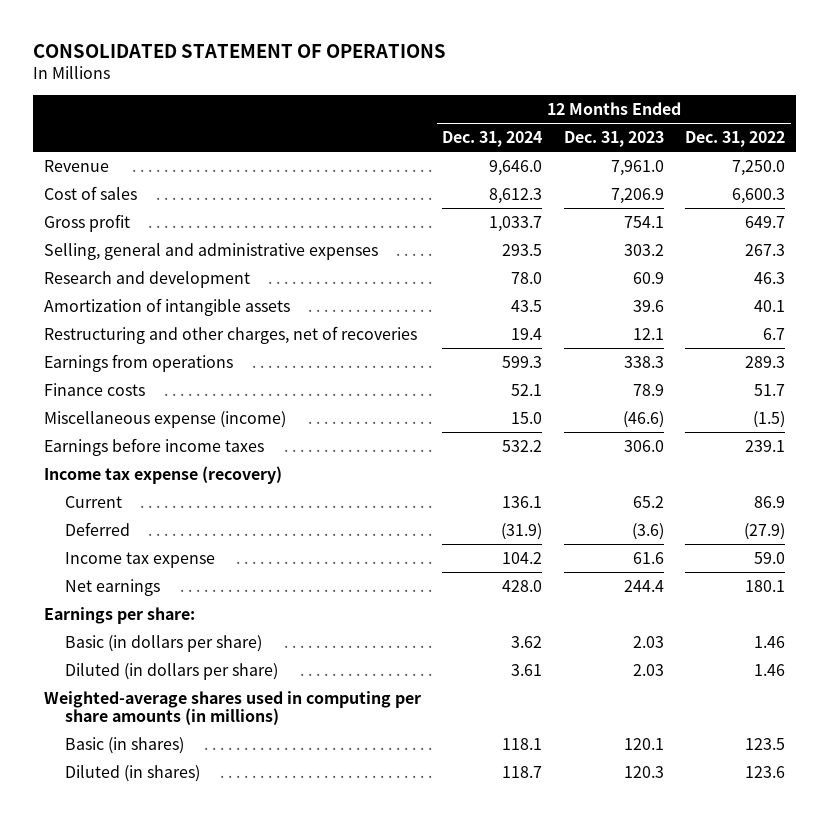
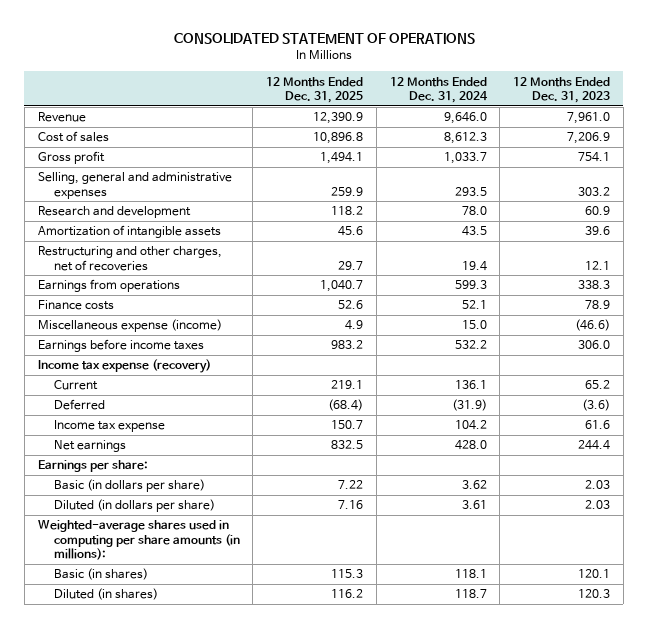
- | 12 Months Ended Dec. 31, 2024 | 12 Months Ended Dec. 31, 2023 | 12 Months Ended Dec. 31, 2022
+ | 12 Months Ended Dec. 31, 2025 | 12 Months Ended Dec. 31, 2024 | 12 Months Ended Dec. 31, 2023
- Weighted-average shares used in computing per share amounts (in millions)
+ Weighted-average shares used in computing per share amounts (in millions):

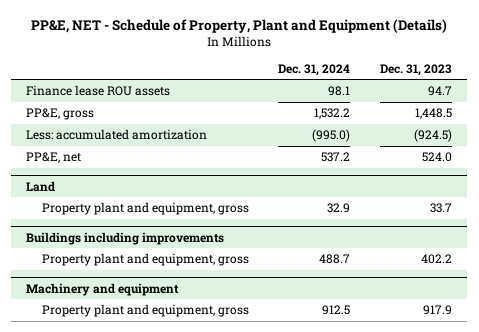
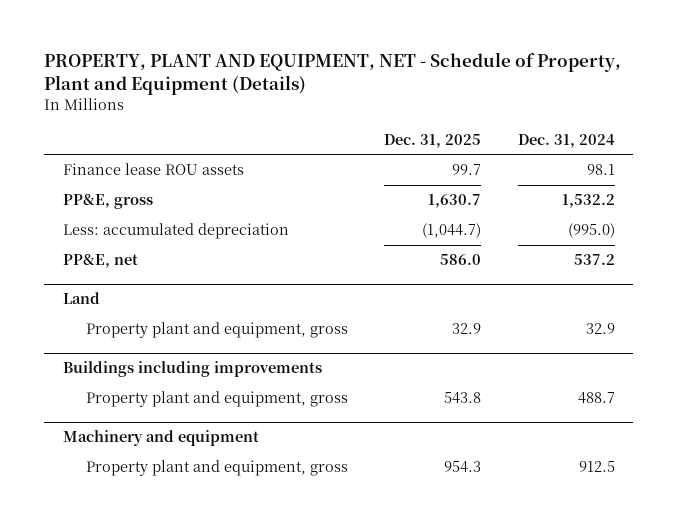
- PP&E, NET - Schedule of Property, Plant and Equipment (Details)
+ PROPERTY, PLANT AND EQUIPMENT, NET - Schedule of Property, Plant and Equipment (Details)
- | Dec. 31, 2024 | Dec. 31, 2023
+ | Dec. 31, 2025 | Dec. 31, 2024
- Less: accumulated amortization | (995.0) | (924.5)
+ Less: accumulated depreciation | (1,044.7) | (995.0)

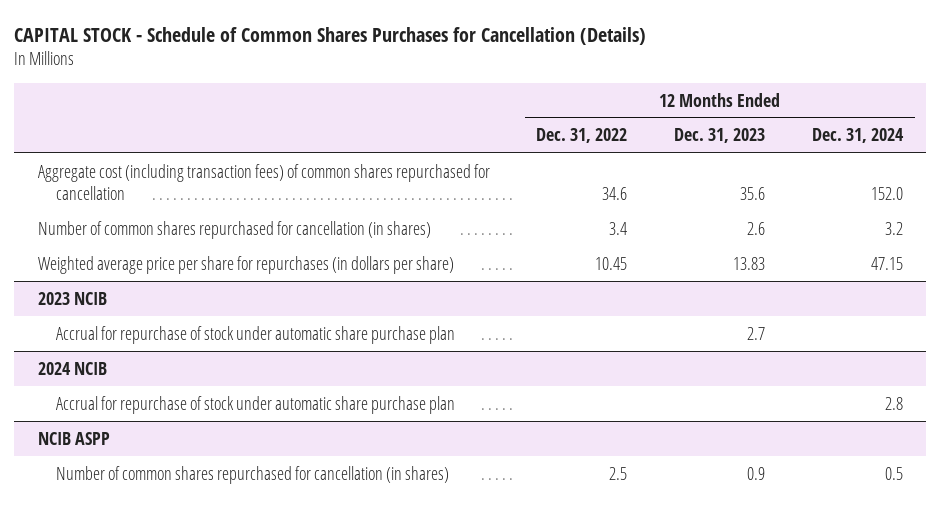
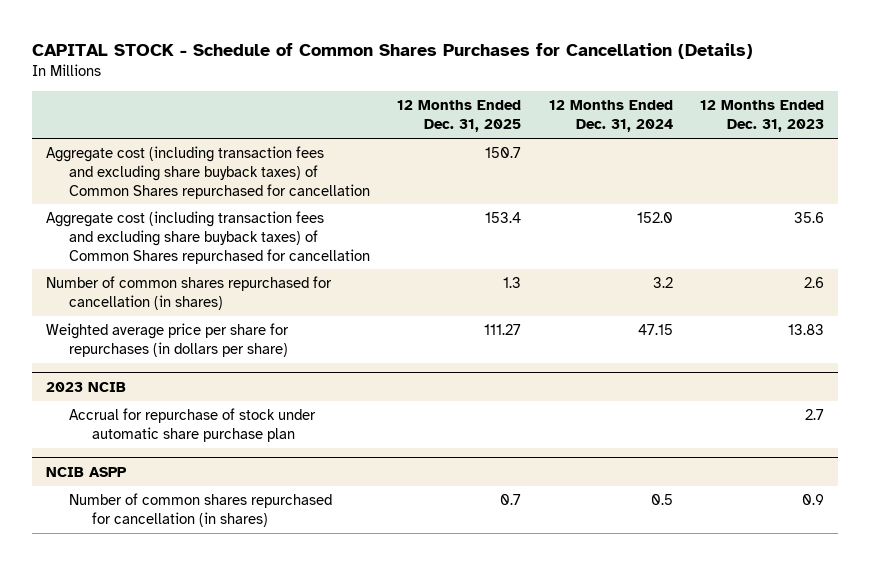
- | 12 Months Ended Dec. 31, 2022 | 12 Months Ended Dec. 31, 2023 | 12 Months Ended Dec. 31, 2024
+ | 12 Months Ended Dec. 31, 2025 | 12 Months Ended Dec. 31, 2024 | 12 Months Ended Dec. 31, 2023
- Aggregate cost (including transaction fees) of common shares repurchased for cancellation | 34.6 | 35.6 | 152.0
+ Aggregate cost (including transaction fees and excluding share buyback taxes) of Common Shares repurchased for cancellation | 150.7 | |
+ Aggregate cost (including transaction fees and excluding share buyback taxes) of Common Shares repurchased for cancellation | 153.4 | 152.0 | 35.6
- 2024 NCIB
- Accrual for repurchase of stock under automatic share purchase plan | | | 2.8

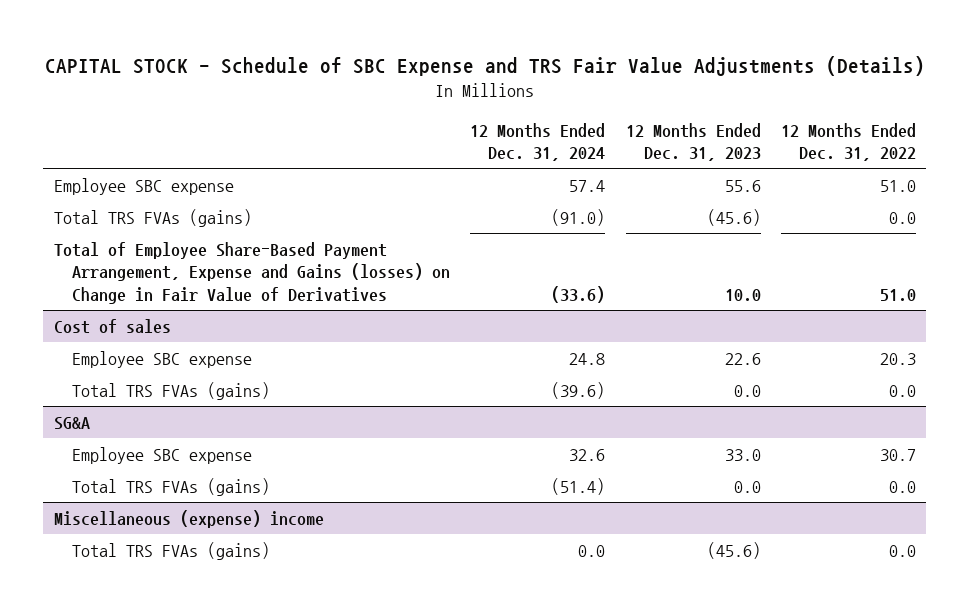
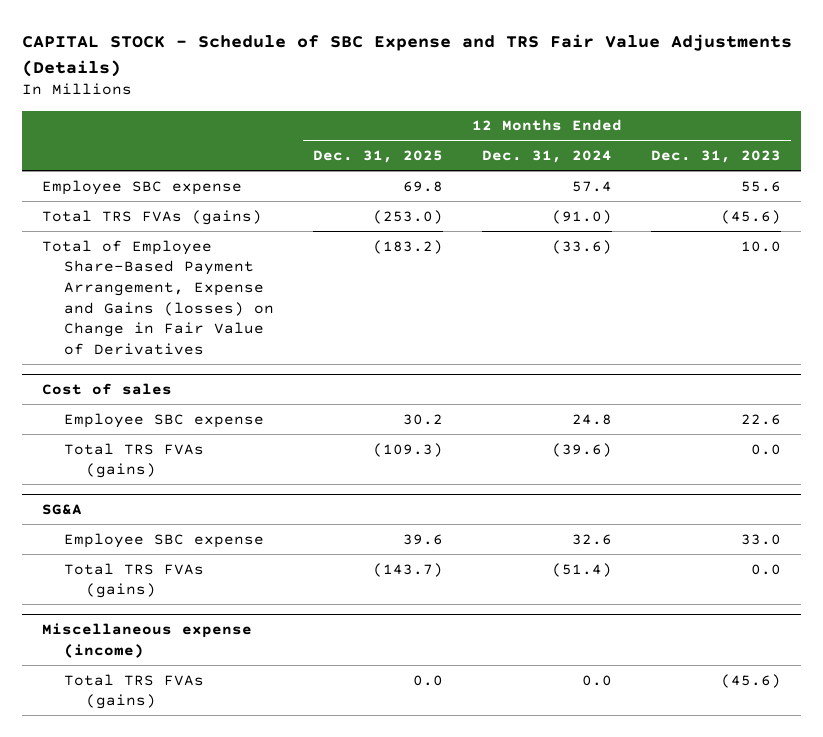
- | 12 Months Ended Dec. 31, 2024 | 12 Months Ended Dec. 31, 2023 | 12 Months Ended Dec. 31, 2022
+ | 12 Months Ended Dec. 31, 2025 | 12 Months Ended Dec. 31, 2024 | 12 Months Ended Dec. 31, 2023
- Miscellaneous (expense) income
+ Miscellaneous expense (income)

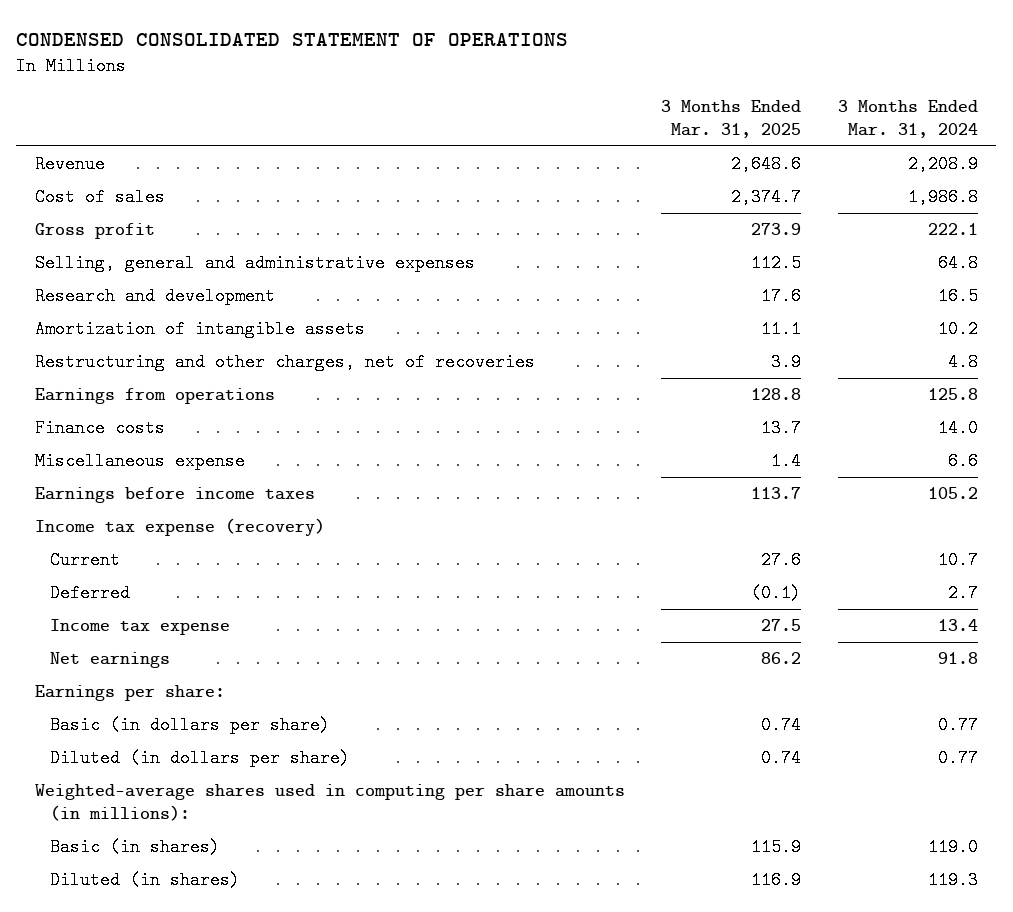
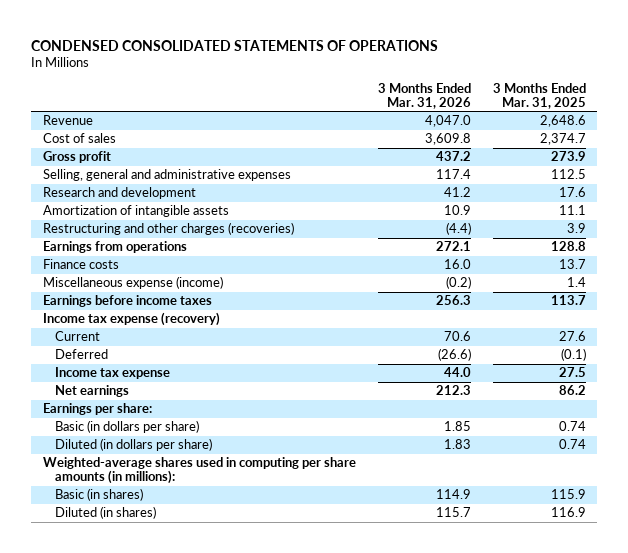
- CONDENSED CONSOLIDATED STATEMENT OF OPERATIONS
+ CONDENSED CONSOLIDATED STATEMENTS OF OPERATIONS
- | 3 Months Ended Mar. 31, 2025 | 3 Months Ended Mar. 31, 2024
+ | 3 Months Ended Mar. 31, 2026 | 3 Months Ended Mar. 31, 2025
- Restructuring and other charges, net of recoveries | 3.9 | 4.8
+ Restructuring and other charges (recoveries) | (4.4) | 3.9
- Miscellaneous expense | 1.4 | 6.6
+ Miscellaneous expense (income) | (0.2) | 1.4

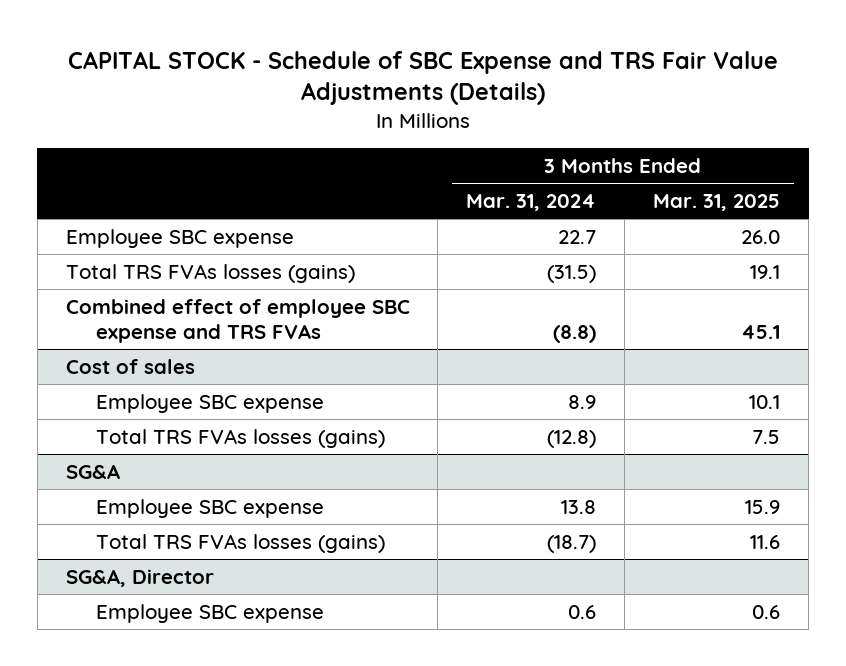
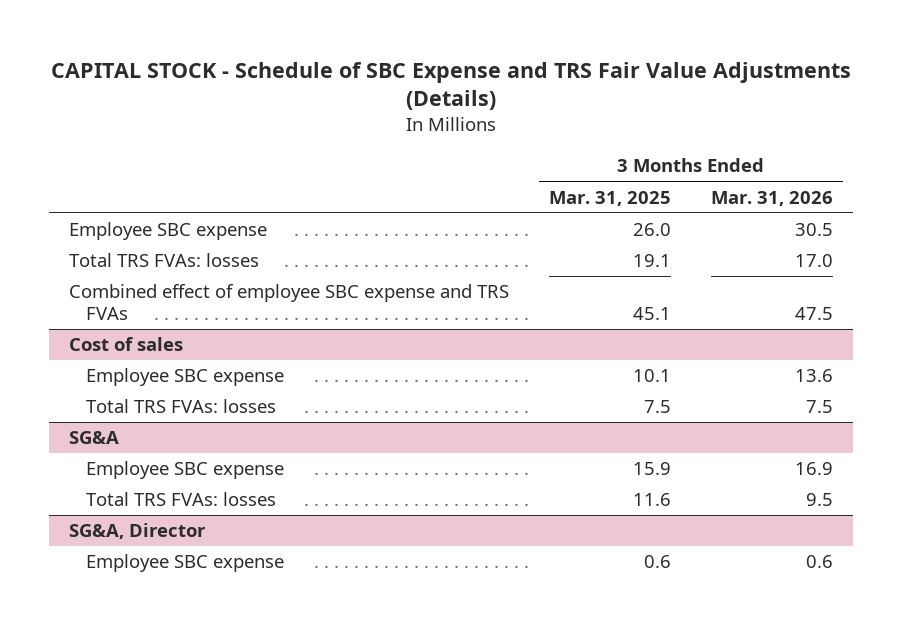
- | 3 Months Ended Mar. 31, 2024 | 3 Months Ended Mar. 31, 2025
+ | 3 Months Ended Mar. 31, 2025 | 3 Months Ended Mar. 31, 2026
- Total TRS FVAs losses (gains) | (31.5) | 19.1
+ Total TRS FVAs: losses | 19.1 | 17.0
@ Cost of sales
- Total TRS FVAs losses (gains) | (12.8) | 7.5
+ Total TRS FVAs: losses | 7.5 | 7.5
@ SG&A
- Total TRS FVAs losses (gains) | (18.7) | 11.6
+ Total TRS FVAs: losses | 11.6 | 9.5

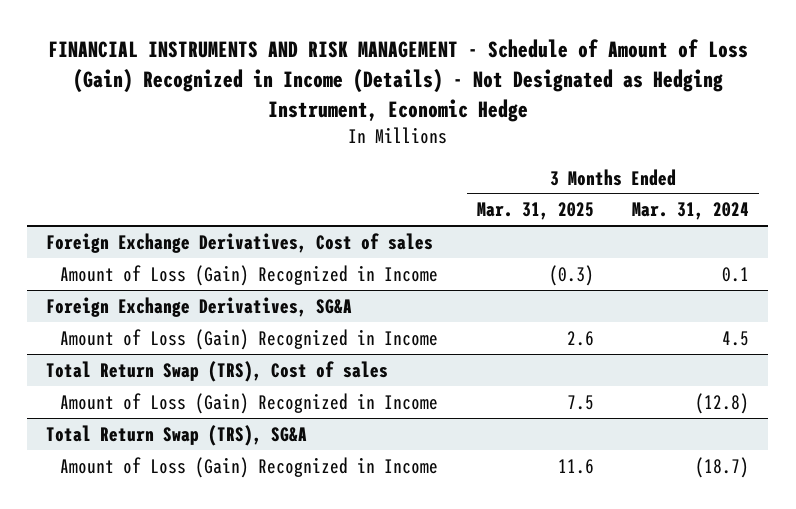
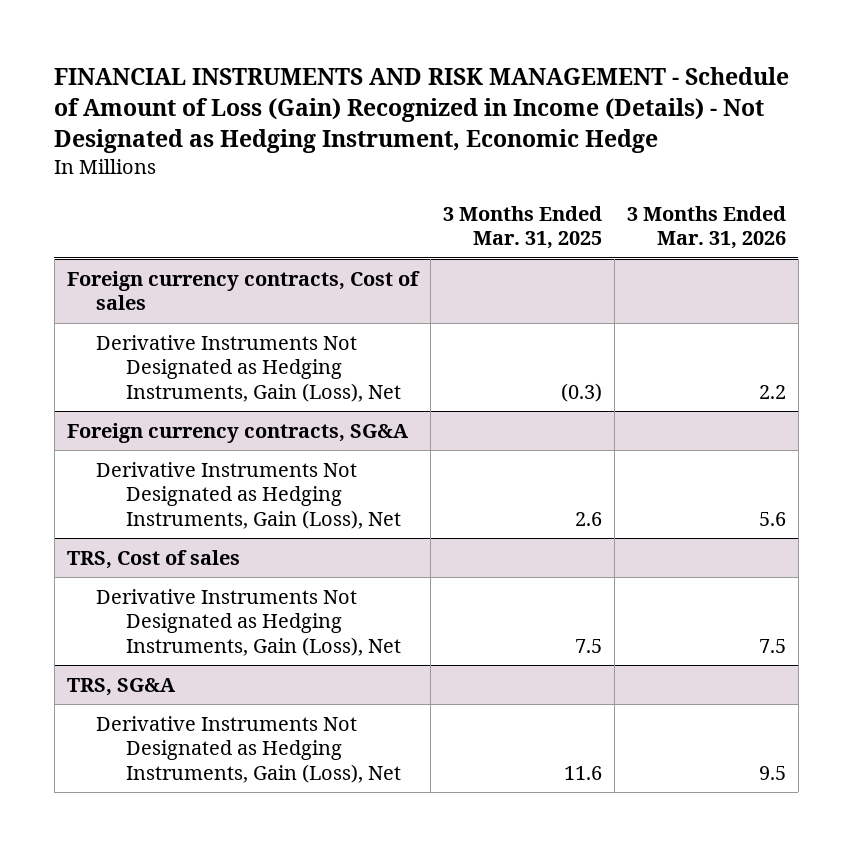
- | 3 Months Ended Mar. 31, 2025 | 3 Months Ended Mar. 31, 2024
+ | 3 Months Ended Mar. 31, 2025 | 3 Months Ended Mar. 31, 2026
- Foreign Exchange Derivatives, Cost of sales
- Amount of Loss (Gain) Recognized in Income | (0.3) | 0.1
- Foreign Exchange Derivatives, SG&A
- Amount of Loss (Gain) Recognized in Income | 2.6 | 4.5
- Total Return Swap (TRS), Cost of sales
- Amount of Loss (Gain) Recognized in Income | 7.5 | (12.8)
- Total Return Swap (TRS), SG&A
- Amount of Loss (Gain) Recognized in Income | 11.6 | (18.7)
+ Foreign currency contracts, Cost of sales
+ Derivative Instruments Not Designated as Hedging Instruments, Gain (Loss), Net | (0.3) | 2.2
+ Foreign currency contracts, SG&A
+ Derivative Instruments Not Designated as Hedging Instruments, Gain (Loss), Net | 2.6 | 5.6
+ TRS, Cost of sales
+ Derivative Instruments Not Designated as Hedging Instruments, Gain (Loss), Net | 7.5 | 7.5
+ TRS, SG&A
+ Derivative Instruments Not Designated as Hedging Instruments, Gain (Loss), Net | 11.6 | 9.5

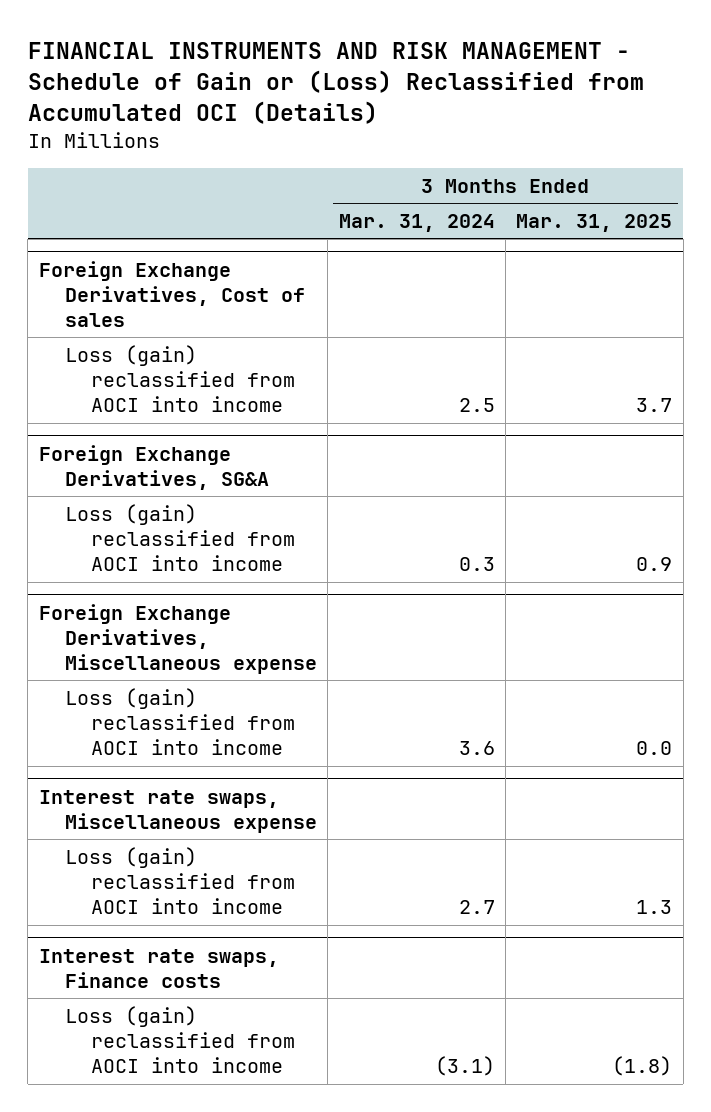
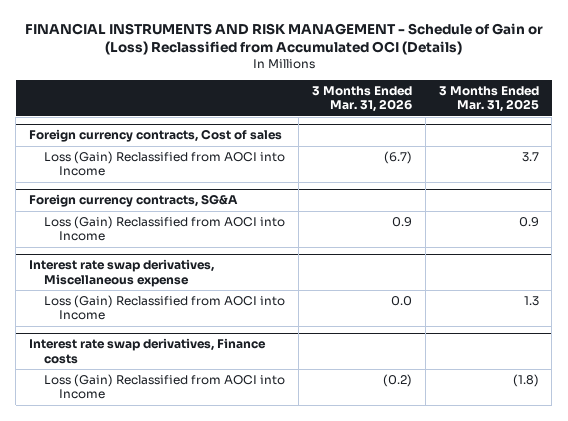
- | 3 Months Ended Mar. 31, 2024 | 3 Months Ended Mar. 31, 2025
+ | 3 Months Ended Mar. 31, 2026 | 3 Months Ended Mar. 31, 2025
- Foreign Exchange Derivatives, Cost of sales
- Loss (gain) reclassified from AOCI into income | 2.5 | 3.7
- Foreign Exchange Derivatives, SG&A
- Loss (gain) reclassified from AOCI into income | 0.3 | 0.9
- Foreign Exchange Derivatives, Miscellaneous expense
- Loss (gain) reclassified from AOCI into income | 3.6 | 0.0
- Interest rate swaps, Miscellaneous expense
- Loss (gain) reclassified from AOCI into income | 2.7 | 1.3
- Interest rate swaps, Finance costs
- Loss (gain) reclassified from AOCI into income | (3.1) | (1.8)
+ Foreign currency contracts, Cost of sales
+ Loss (Gain) Reclassified from AOCI into Income | (6.7) | 3.7
+ Foreign currency contracts, SG&A
+ Loss (Gain) Reclassified from AOCI into Income | 0.9 | 0.9
+ Interest rate swap derivatives, Miscellaneous expense
+ Loss (Gain) Reclassified from AOCI into Income | 0.0 | 1.3
+ Interest rate swap derivatives, Finance costs
+ Loss (Gain) Reclassified from AOCI into Income | (0.2) | (1.8)

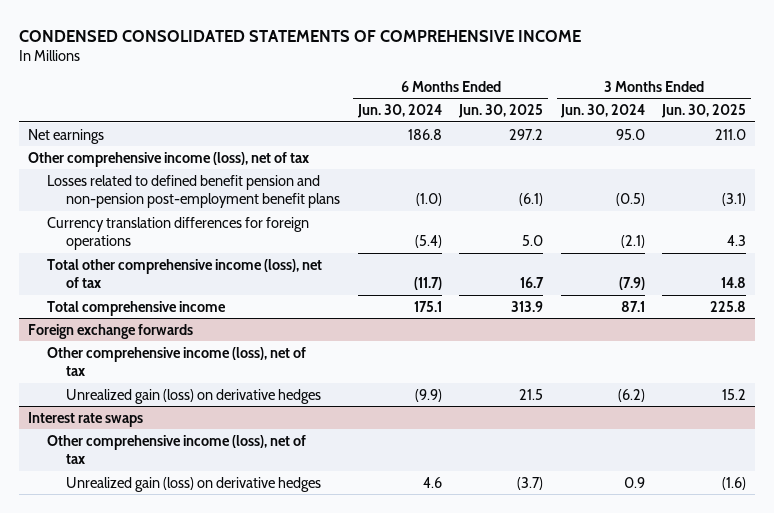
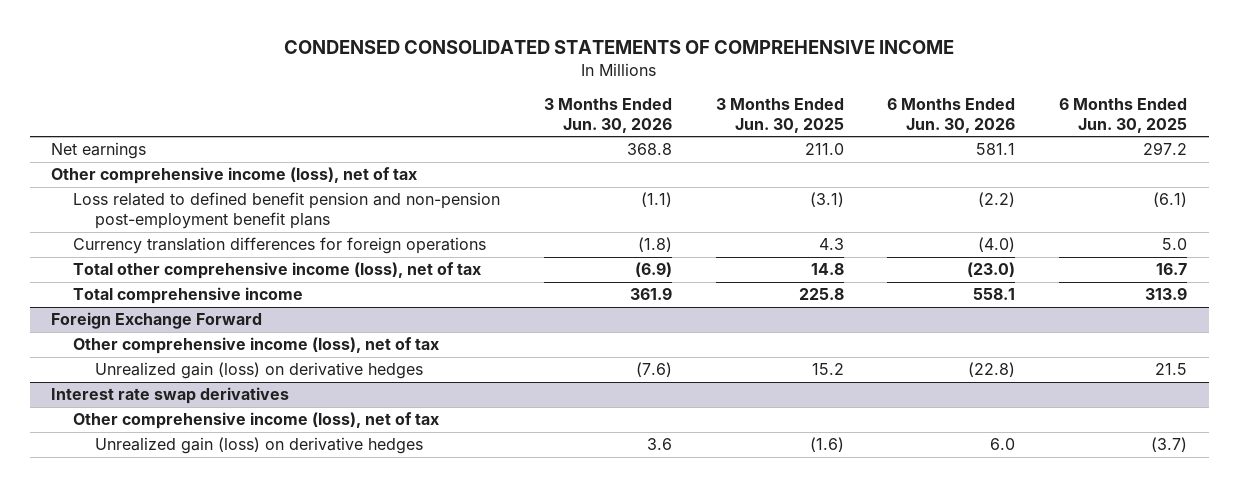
- | 6 Months Ended Jun. 30, 2024 | 6 Months Ended Jun. 30, 2025 | 3 Months Ended Jun. 30, 2024 | 3 Months Ended Jun. 30, 2025
+ | 3 Months Ended Jun. 30, 2026 | 3 Months Ended Jun. 30, 2025 | 6 Months Ended Jun. 30, 2026 | 6 Months Ended Jun. 30, 2025
- Losses related to defined benefit pension and non-pension post-employment benefit plans | (1.0) | (6.1) | (0.5) | (3.1)
+ Loss related to defined benefit pension and non-pension post-employment benefit plans | (1.1) | (3.1) | (2.2) | (6.1)
- Foreign exchange forwards
+ Foreign Exchange Forward
- Interest rate swaps
+ Interest rate swap derivatives

